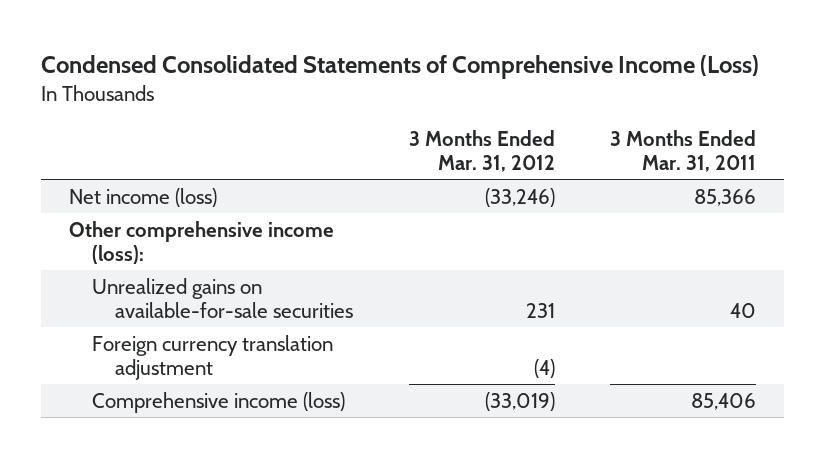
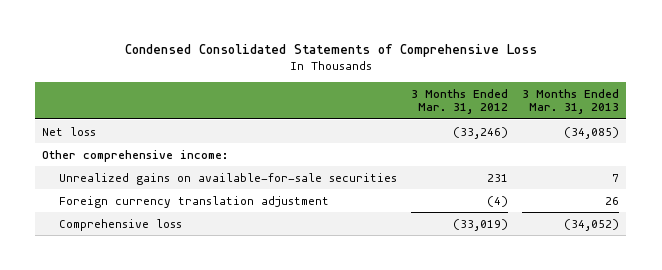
- Condensed Consolidated Statements of Comprehensive Income (Loss)
+ Condensed Consolidated Statements of Comprehensive Loss
- | 3 Months Ended Mar. 31, 2012 | 3 Months Ended Mar. 31, 2011
+ | 3 Months Ended Mar. 31, 2012 | 3 Months Ended Mar. 31, 2013
- Net income (loss) | (33,246) | 85,366
- Other comprehensive income (loss):
+ Net loss | (33,246) | (34,085)
+ Other comprehensive income:
- Comprehensive income (loss) | (33,019) | 85,406
+ Comprehensive loss | (33,019) | (34,052)

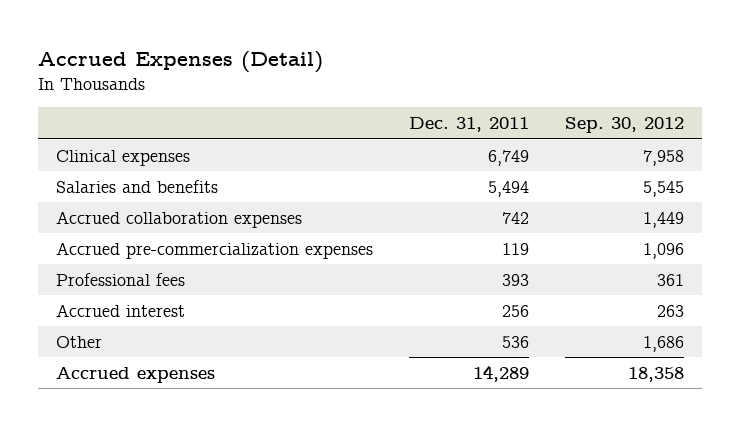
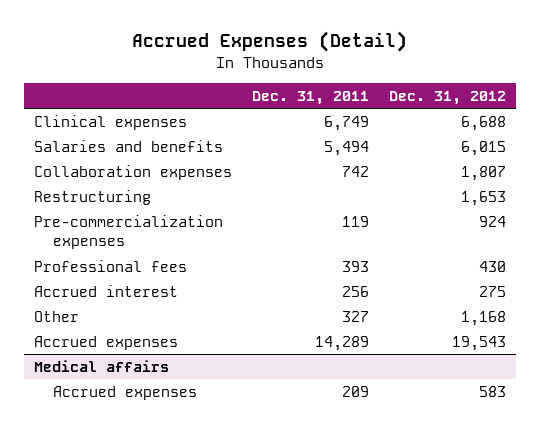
- | Dec. 31, 2011 | Sep. 30, 2012
+ | Dec. 31, 2011 | Dec. 31, 2012
- Accrued collaboration expenses | 742 | 1,449
- Accrued pre-commercialization expenses | 119 | 1,096
+ Collaboration expenses | 742 | 1,807
+ Restructuring | | 1,653
+ Pre-commercialization expenses | 119 | 924
- Other | 536 | 1,686
+ Other | 327 | 1,168
+ Medical affairs
+ Accrued expenses | 209 | 583

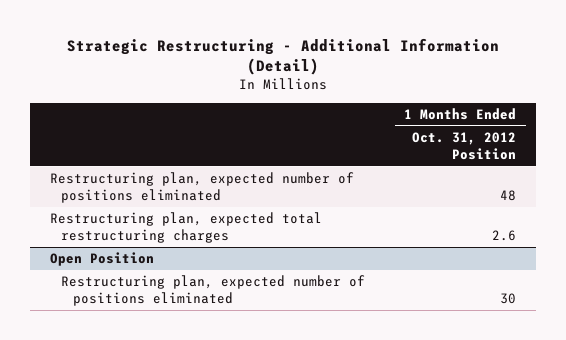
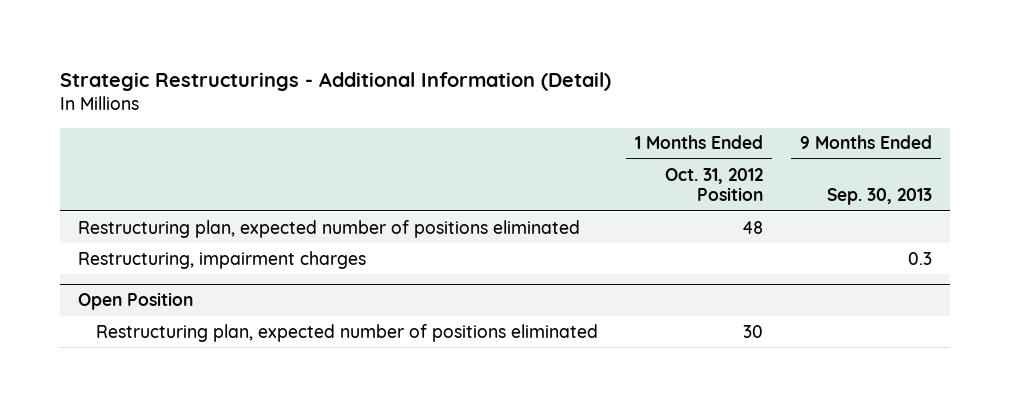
- Strategic Restructuring - Additional Information (Detail)
+ Strategic Restructurings - Additional Information (Detail)
- | 1 Months Ended Oct. 31, 2012 Position
+ | 1 Months Ended Oct. 31, 2012 Position | 9 Months Ended Sep. 30, 2013
- Restructuring plan, expected total restructuring charges | 2.6
+ Restructuring, impairment charges | | 0.3

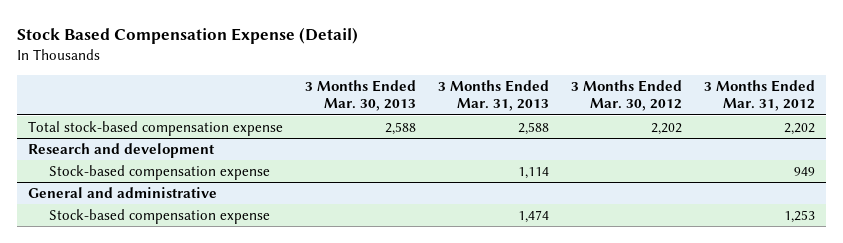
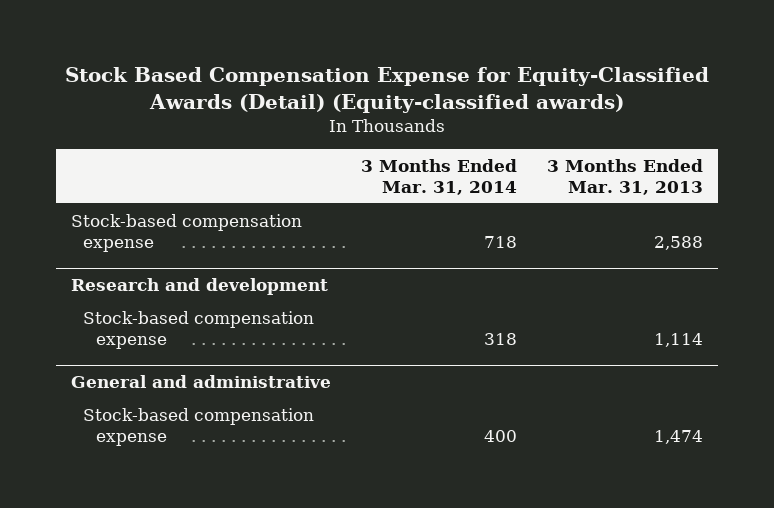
- Stock Based Compensation Expense (Detail)
+ Stock Based Compensation Expense for Equity-Classified Awards (Detail) (Equity-classified awards)
- | 3 Months Ended Mar. 30, 2013 | 3 Months Ended Mar. 31, 2013 | 3 Months Ended Mar. 30, 2012 | 3 Months Ended Mar. 31, 2012
+ | 3 Months Ended Mar. 31, 2014 | 3 Months Ended Mar. 31, 2013
- Total stock-based compensation expense | 2,588 | 2,588 | 2,202 | 2,202
+ Stock-based compensation expense | 718 | 2,588

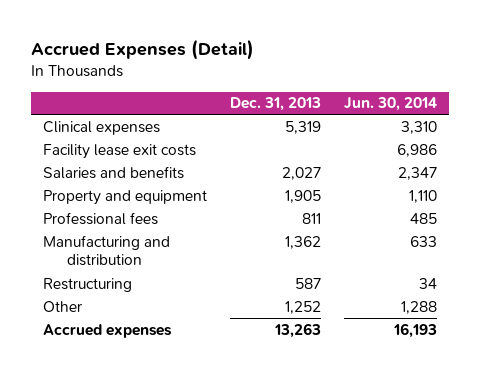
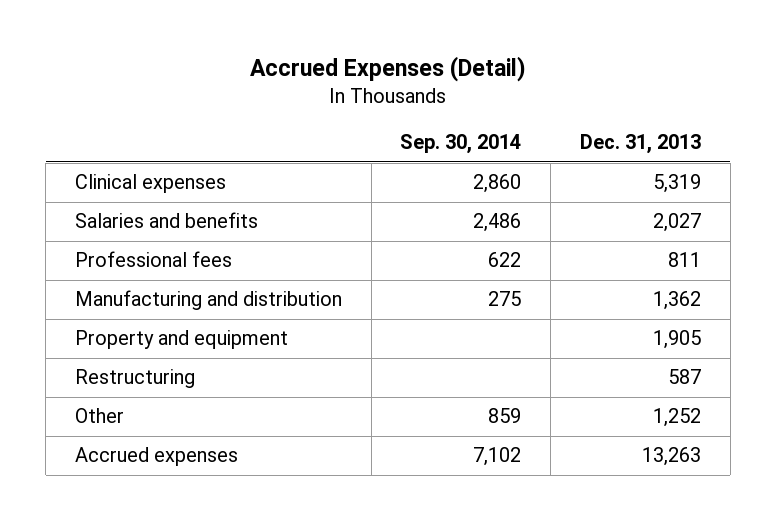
- | Dec. 31, 2013 | Jun. 30, 2014
+ | Sep. 30, 2014 | Dec. 31, 2013
- Facility lease exit costs | | 6,986
moved down: Property and equipment | | 1,905

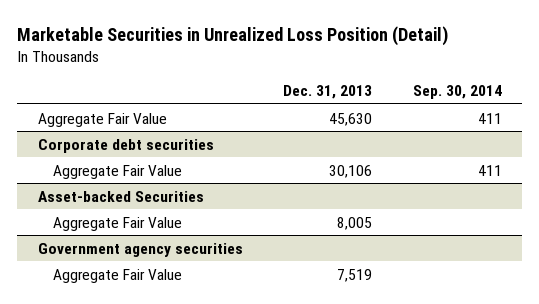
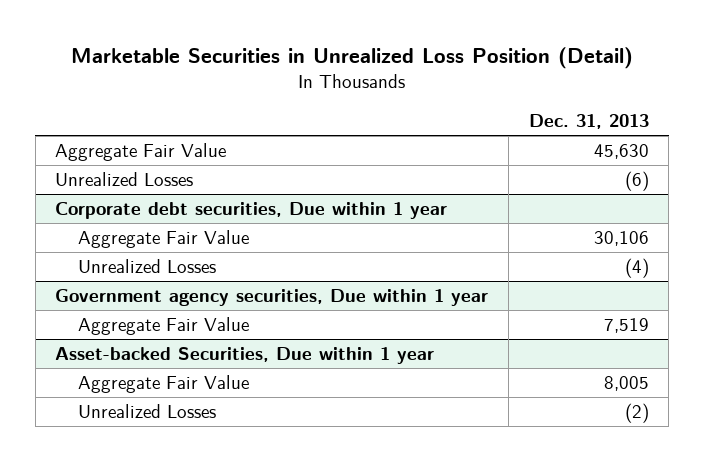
- | Dec. 31, 2013 | Sep. 30, 2014
+ | Dec. 31, 2013
- Corporate debt securities
+ Unrealized Losses | (6)
+ Corporate debt securities, Due within 1 year
- Asset-backed Securities
- Aggregate Fair Value | 8,005 |
- Government agency securities
+ Unrealized Losses | (4)
+ Government agency securities, Due within 1 year
+ Asset-backed Securities, Due within 1 year
+ Aggregate Fair Value | 8,005
+ Unrealized Losses | (2)

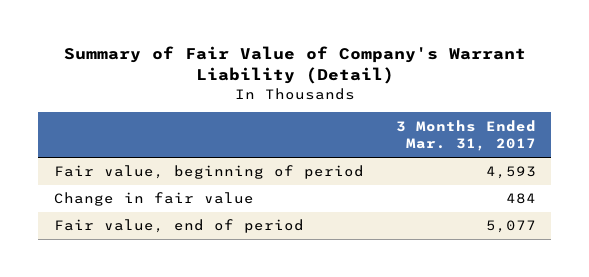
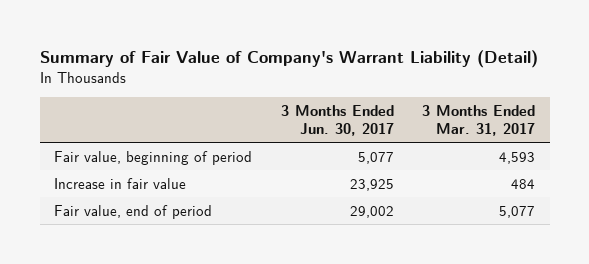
- | 3 Months Ended Mar. 31, 2017
+ | 3 Months Ended Jun. 30, 2017 | 3 Months Ended Mar. 31, 2017
- Change in fair value | 484
+ Increase in fair value | 23,925 | 484

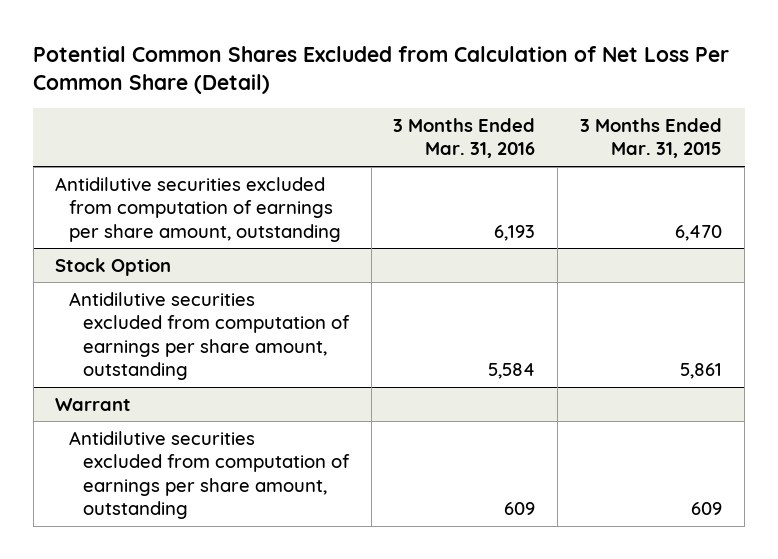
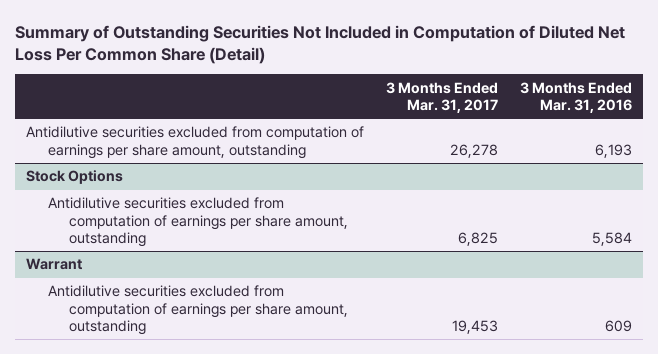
- Potential Common Shares Excluded from Calculation of Net Loss Per Common Share (Detail)
+ Summary of Outstanding Securities Not Included in Computation of Diluted Net Loss Per Common Share (Detail)
- | 3 Months Ended Mar. 31, 2016 | 3 Months Ended Mar. 31, 2015
+ | 3 Months Ended Mar. 31, 2017 | 3 Months Ended Mar. 31, 2016
- Stock Option
+ Stock Options

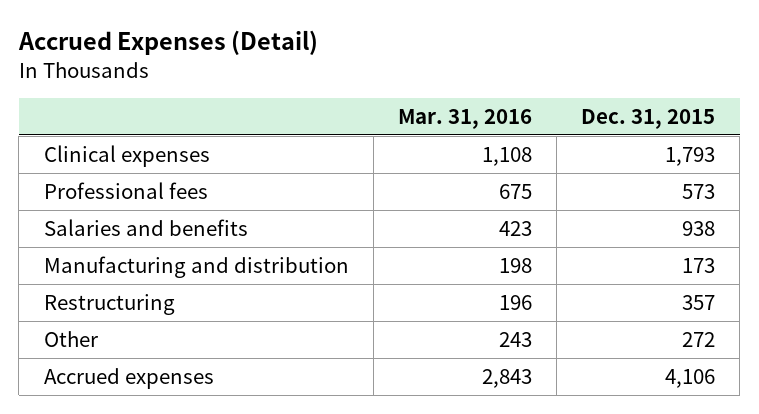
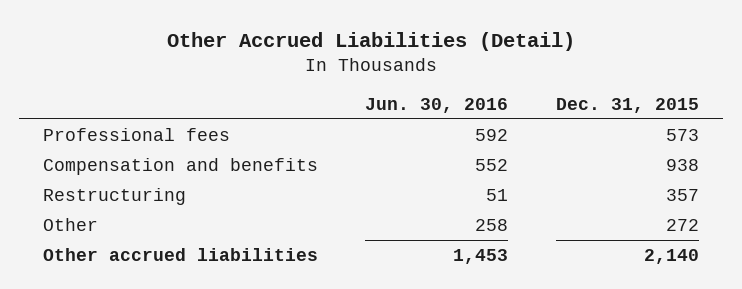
- Accrued Expenses (Detail)
+ Other Accrued Liabilities (Detail)
- | Mar. 31, 2016 | Dec. 31, 2015
+ | Jun. 30, 2016 | Dec. 31, 2015
- Clinical expenses | 1,108 | 1,793
- Salaries and benefits | 423 | 938
- Manufacturing and distribution | 198 | 173
+ Compensation and benefits | 552 | 938
- Accrued expenses | 2,843 | 4,106
+ Other accrued liabilities | 1,453 | 2,140

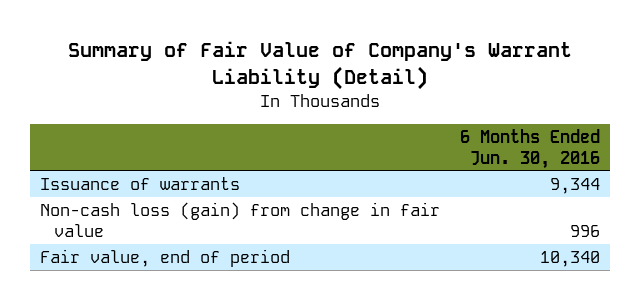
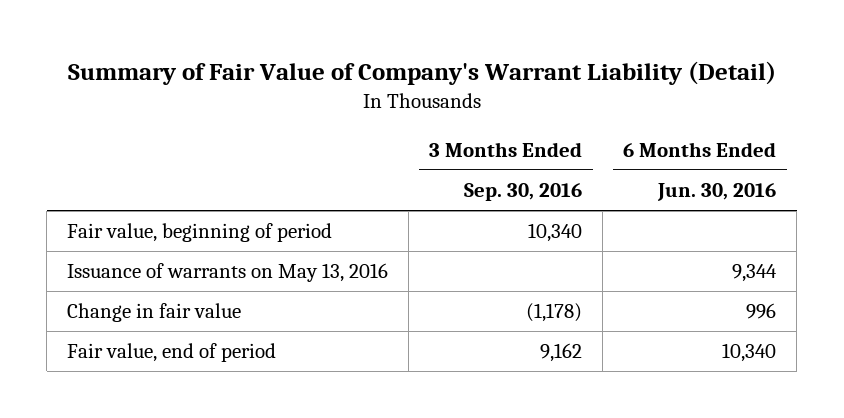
- | 6 Months Ended Jun. 30, 2016
+ | 3 Months Ended Sep. 30, 2016 | 6 Months Ended Jun. 30, 2016
- Issuance of warrants | 9,344
- Non-cash loss (gain) from change in fair value | 996
+ Fair value, beginning of period | 10,340 |
+ Issuance of warrants on May 13, 2016 | | 9,344
+ Change in fair value | (1,178) | 996

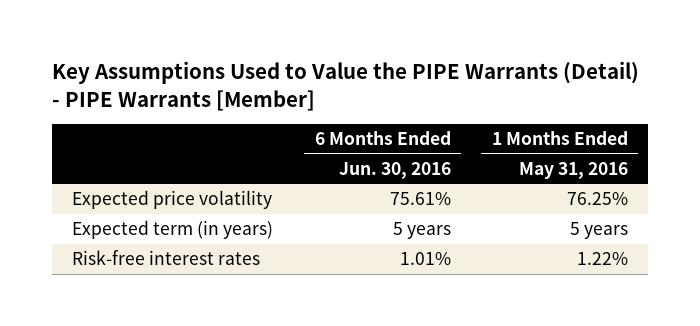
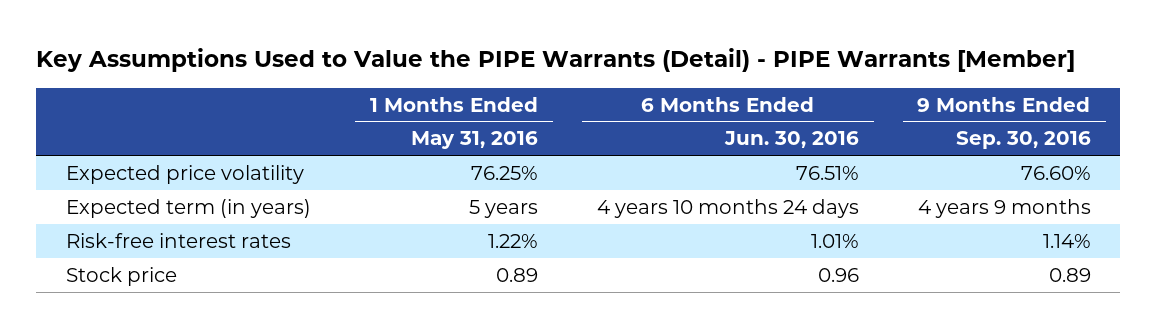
- | 6 Months Ended Jun. 30, 2016 | 1 Months Ended May 31, 2016
+ | 1 Months Ended May 31, 2016 | 6 Months Ended Jun. 30, 2016 | 9 Months Ended Sep. 30, 2016
- Expected price volatility | 75.61% | 76.25%
- Expected term (in years) | 5 years | 5 years
+ Expected price volatility | 76.25% | 76.51% | 76.60%
+ Expected term (in years) | 5 years | 4 years 10 months 24 days | 4 years 9 months
+ Stock price | 0.89 | 0.96 | 0.89

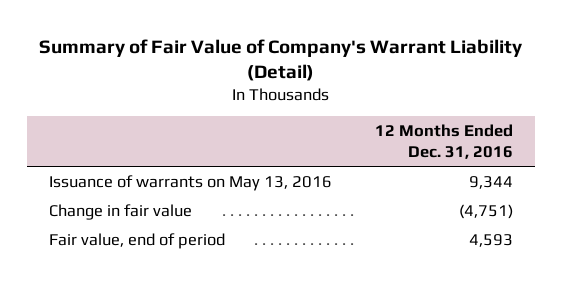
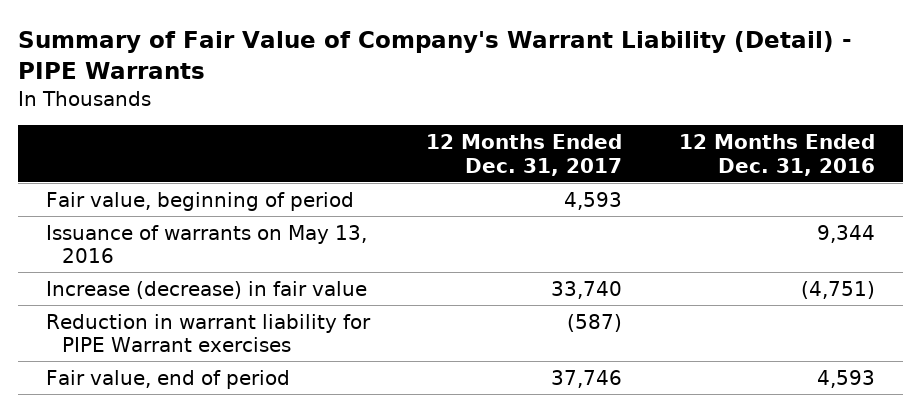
- Summary of Fair Value of Company's Warrant Liability (Detail)
+ Summary of Fair Value of Company's Warrant Liability (Detail) - PIPE Warrants
- | 12 Months Ended Dec. 31, 2016
+ | 12 Months Ended Dec. 31, 2017 | 12 Months Ended Dec. 31, 2016
+ Fair value, beginning of period | 4,593 |
- Change in fair value | (4,751)
+ Increase (decrease) in fair value | 33,740 | (4,751)
+ Reduction in warrant liability for PIPE Warrant exercises | (587) |

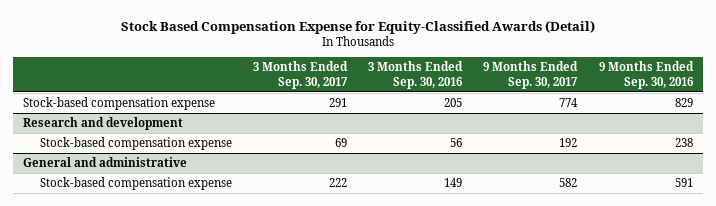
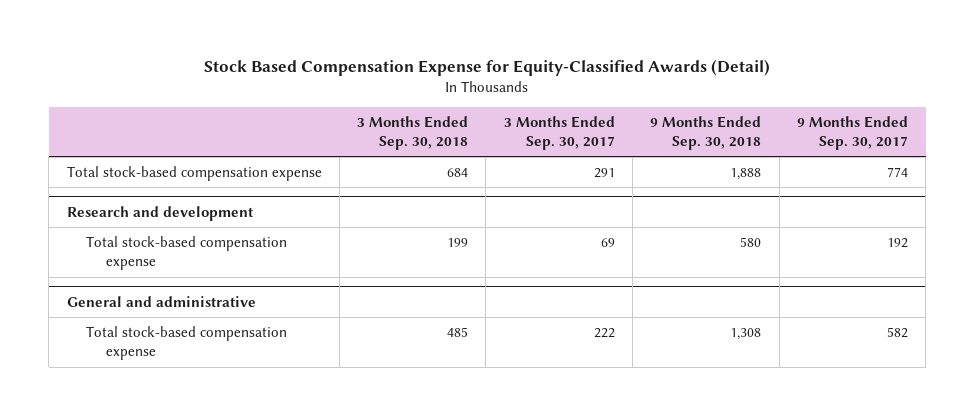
- | 3 Months Ended Sep. 30, 2017 | 3 Months Ended Sep. 30, 2016 | 9 Months Ended Sep. 30, 2017 | 9 Months Ended Sep. 30, 2016
+ | 3 Months Ended Sep. 30, 2018 | 3 Months Ended Sep. 30, 2017 | 9 Months Ended Sep. 30, 2018 | 9 Months Ended Sep. 30, 2017
- Stock-based compensation expense | 291 | 205 | 774 | 829
+ Total stock-based compensation expense | 684 | 291 | 1,888 | 774
@ Research and development
- Stock-based compensation expense | 69 | 56 | 192 | 238
+ Total stock-based compensation expense | 199 | 69 | 580 | 192
@ General and administrative
- Stock-based compensation expense | 222 | 149 | 582 | 591
+ Total stock-based compensation expense | 485 | 222 | 1,308 | 582

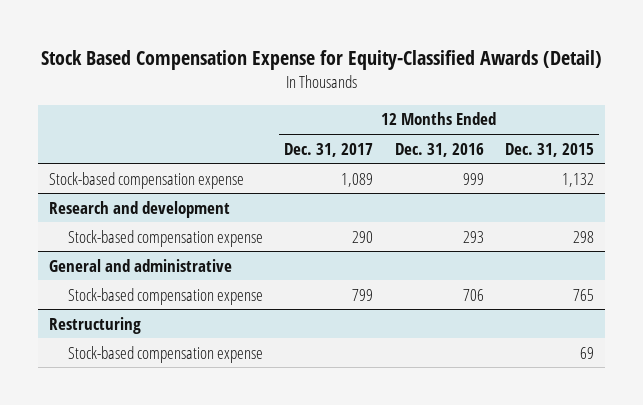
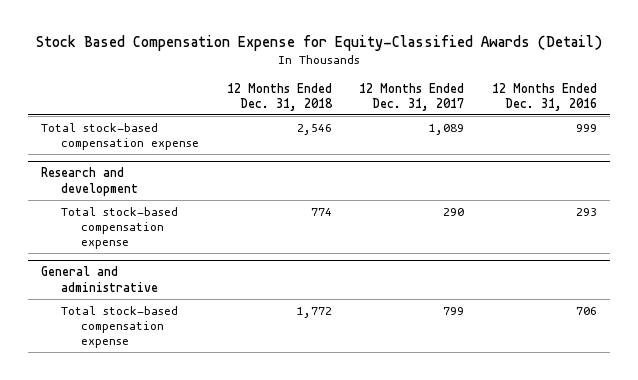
- | 12 Months Ended Dec. 31, 2017 | 12 Months Ended Dec. 31, 2016 | 12 Months Ended Dec. 31, 2015
+ | 12 Months Ended Dec. 31, 2018 | 12 Months Ended Dec. 31, 2017 | 12 Months Ended Dec. 31, 2016
- Stock-based compensation expense | 1,089 | 999 | 1,132
+ Total stock-based compensation expense | 2,546 | 1,089 | 999
@ Research and development
- Stock-based compensation expense | 290 | 293 | 298
+ Total stock-based compensation expense | 774 | 290 | 293
@ General and administrative
- Stock-based compensation expense | 799 | 706 | 765
- Restructuring
- Stock-based compensation expense | | | 69
@ General and administrative
+ Total stock-based compensation expense | 1,772 | 799 | 706

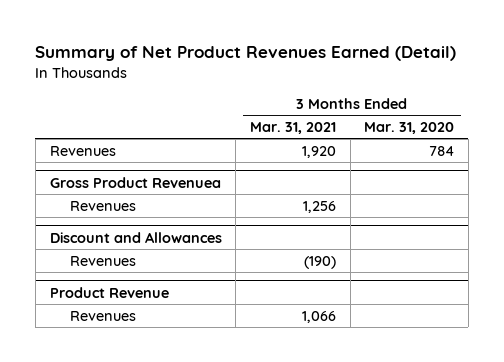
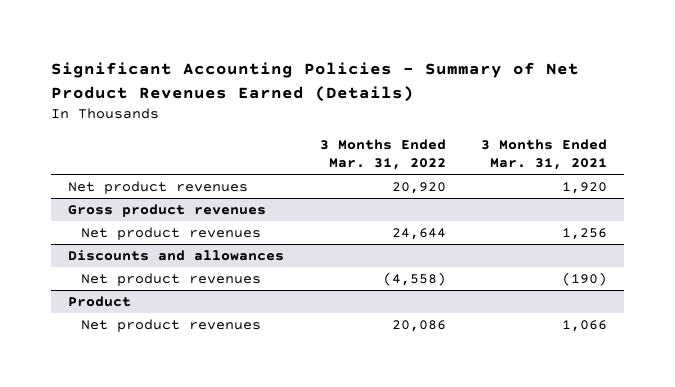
- Summary of Net Product Revenues Earned (Detail)
+ Significant Accounting Policies - Summary of Net Product Revenues Earned (Details)
- | 3 Months Ended Mar. 31, 2021 | 3 Months Ended Mar. 31, 2020
+ | 3 Months Ended Mar. 31, 2022 | 3 Months Ended Mar. 31, 2021
- Revenues | 1,920 | 784
- Gross Product Revenuea
- Revenues | 1,256 |
- Discount and Allowances
- Revenues | (190) |
- Product Revenue
- Revenues | 1,066 |
+ Net product revenues | 20,920 | 1,920
+ Gross product revenues
+ Net product revenues | 24,644 | 1,256
+ Discounts and allowances
+ Net product revenues | (4,558) | (190)
+ Product
+ Net product revenues | 20,086 | 1,066

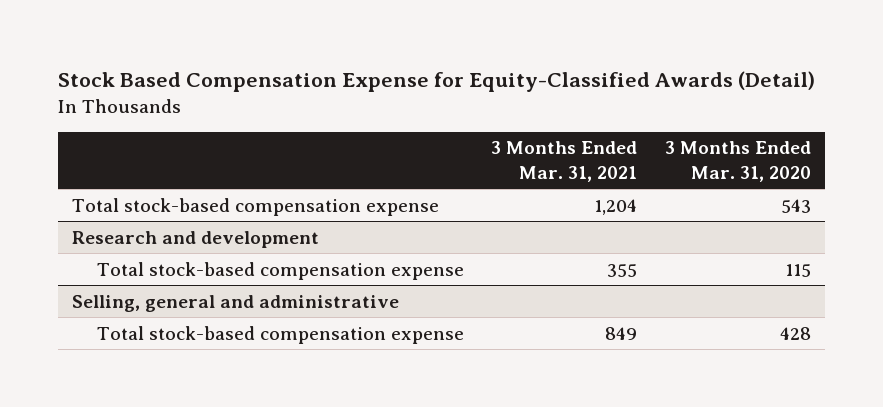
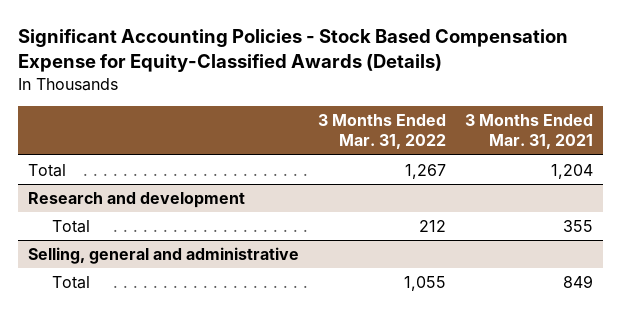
- Stock Based Compensation Expense for Equity-Classified Awards (Detail)
+ Significant Accounting Policies - Stock Based Compensation Expense for Equity-Classified Awards (Details)
- | 3 Months Ended Mar. 31, 2021 | 3 Months Ended Mar. 31, 2020
+ | 3 Months Ended Mar. 31, 2022 | 3 Months Ended Mar. 31, 2021
- Total stock-based compensation expense | 1,204 | 543
+ Total | 1,267 | 1,204
@ Research and development
- Total stock-based compensation expense | 355 | 115
+ Total | 212 | 355
@ Selling, general and administrative
- Total stock-based compensation expense | 849 | 428
+ Total | 1,055 | 849

